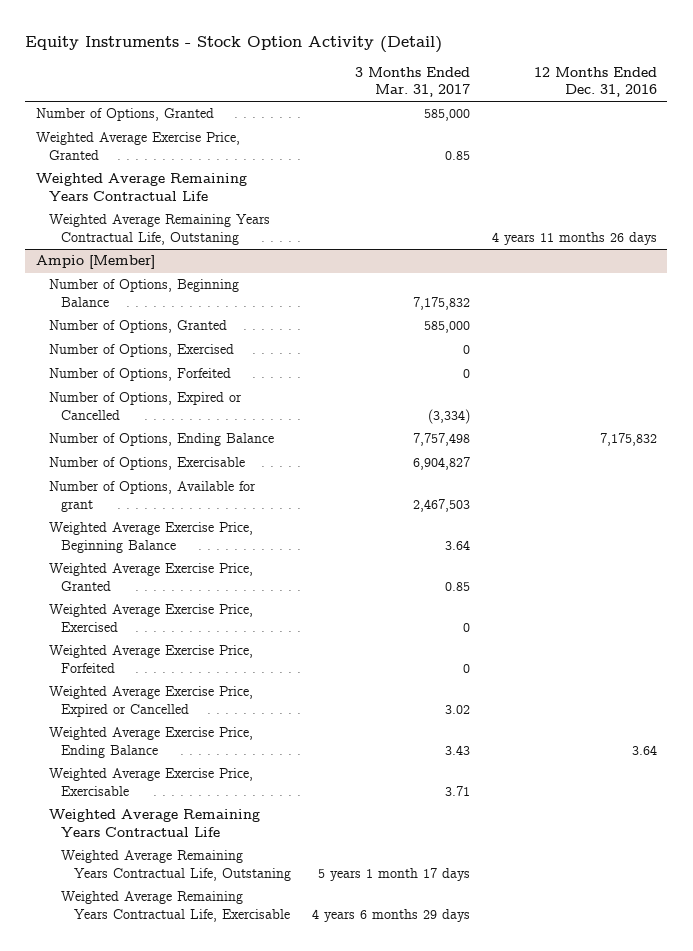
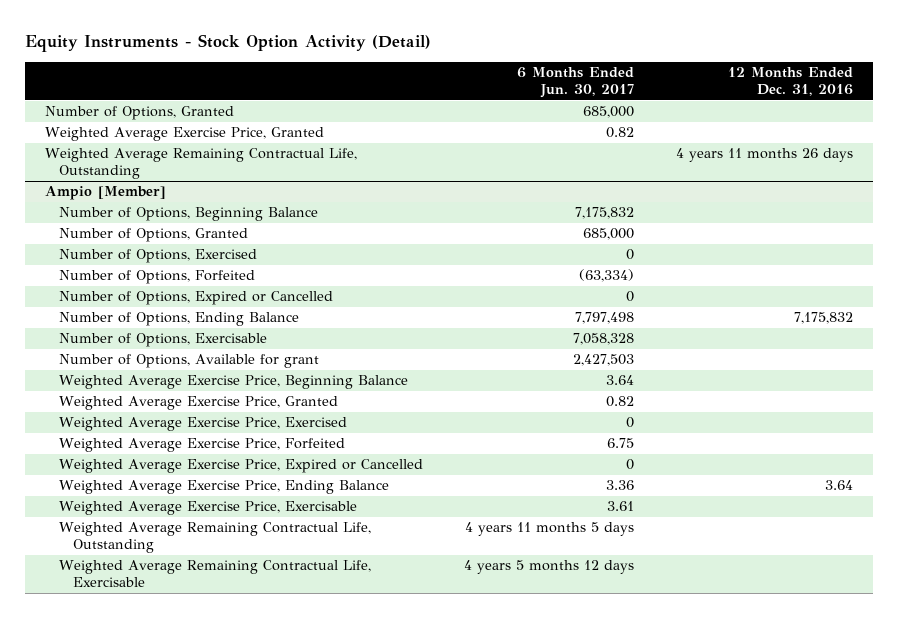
- | 3 Months Ended Mar. 31, 2017 | 12 Months Ended Dec. 31, 2016
+ | 6 Months Ended Jun. 30, 2017 | 12 Months Ended Dec. 31, 2016
- Weighted Average Remaining Years Contractual Life
- Weighted Average Remaining Years Contractual Life, Outstaning | | 4 years 11 months 26 days
+ Weighted Average Remaining Contractual Life, Outstanding | | 4 years 11 months 26 days
@ Ampio [Member]
- Weighted Average Remaining Years Contractual Life
- Weighted Average Remaining Years Contractual Life, Outstaning | 5 years 1 month 17 days |
- Weighted Average Remaining Years Contractual Life, Exercisable | 4 years 6 months 29 days |
+ Weighted Average Remaining Contractual Life, Outstanding | 4 years 11 months 5 days |
+ Weighted Average Remaining Contractual Life, Exercisable | 4 years 5 months 12 days |

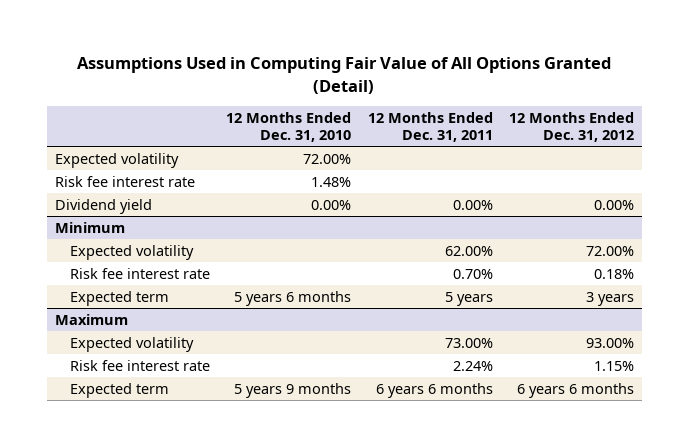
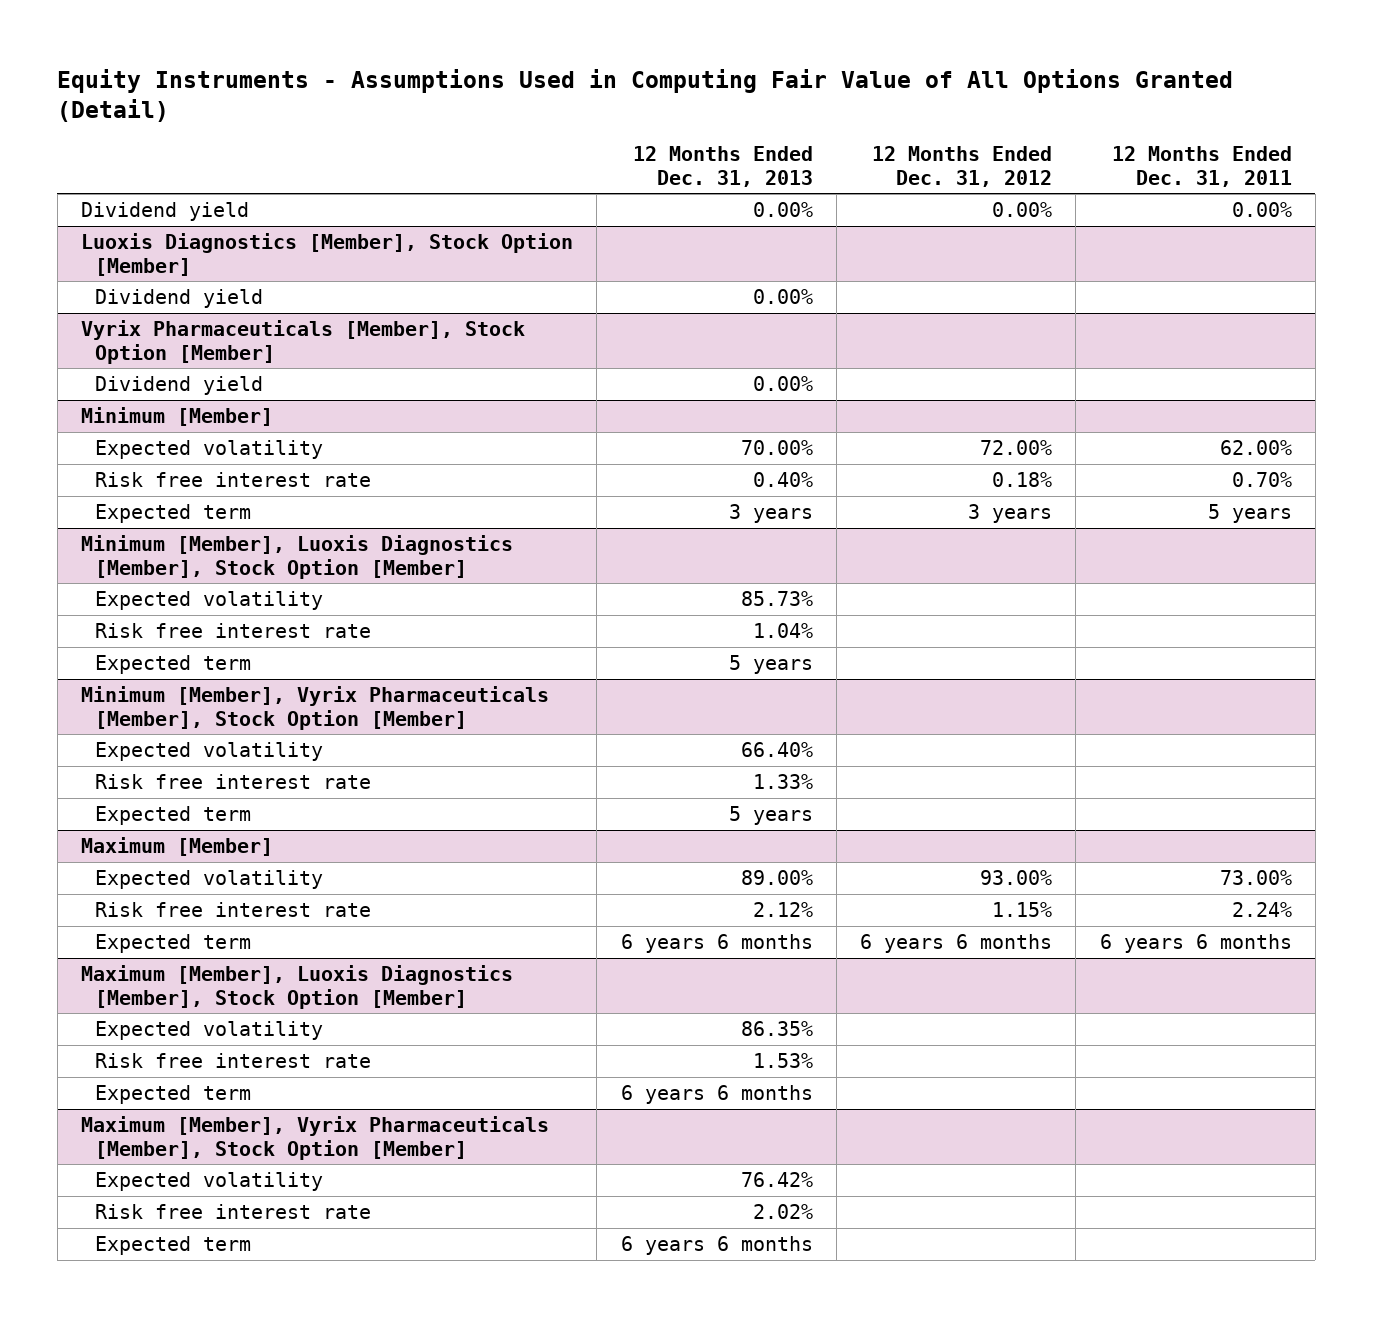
- Assumptions Used in Computing Fair Value of All Options Granted (Detail)
+ Equity Instruments - Assumptions Used in Computing Fair Value of All Options Granted (Detail)
- | 12 Months Ended Dec. 31, 2010 | 12 Months Ended Dec. 31, 2011 | 12 Months Ended Dec. 31, 2012
+ | 12 Months Ended Dec. 31, 2013 | 12 Months Ended Dec. 31, 2012 | 12 Months Ended Dec. 31, 2011
- Expected volatility | 72.00% | |
- Risk fee interest rate | 1.48% | |
- Minimum
+ Luoxis Diagnostics [Member], Stock Option [Member]
+ Dividend yield | 0.00% | |
+ Vyrix Pharmaceuticals [Member], Stock Option [Member]
+ Dividend yield | 0.00% | |
+ Minimum [Member]
- Risk fee interest rate | | 0.70% | 0.18%
+ Risk free interest rate | 0.40% | 0.18% | 0.70%
- Maximum
+ Minimum [Member], Luoxis Diagnostics [Member], Stock Option [Member]
+ Expected volatility | 85.73% | |
+ Risk free interest rate | 1.04% | |
+ Expected term | 5 years | |
+ Minimum [Member], Vyrix Pharmaceuticals [Member], Stock Option [Member]
+ Expected volatility | 66.40% | |
+ Risk free interest rate | 1.33% | |
+ Expected term | 5 years | |
+ Maximum [Member]
- Risk fee interest rate | | 2.24% | 1.15%
+ Risk free interest rate | 2.12% | 1.15% | 2.24%
+ Maximum [Member], Luoxis Diagnostics [Member], Stock Option [Member]
+ Expected volatility | 86.35% | |
+ Risk free interest rate | 1.53% | |
+ Expected term | 6 years 6 months | |
+ Maximum [Member], Vyrix Pharmaceuticals [Member], Stock Option [Member]
+ Expected volatility | 76.42% | |
+ Risk free interest rate | 2.02% | |
+ Expected term | 6 years 6 months | |

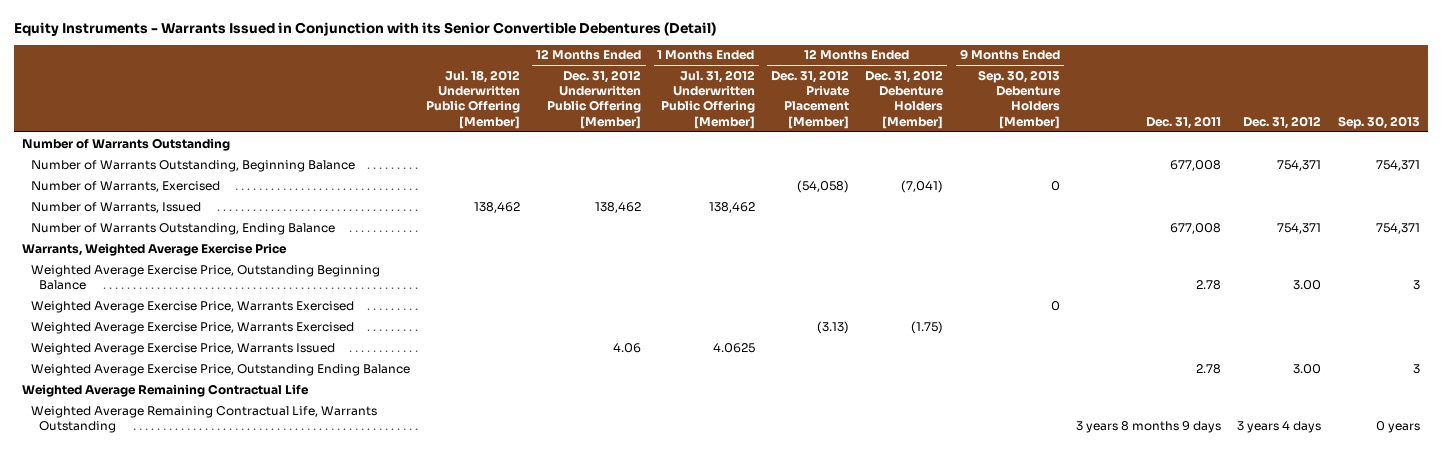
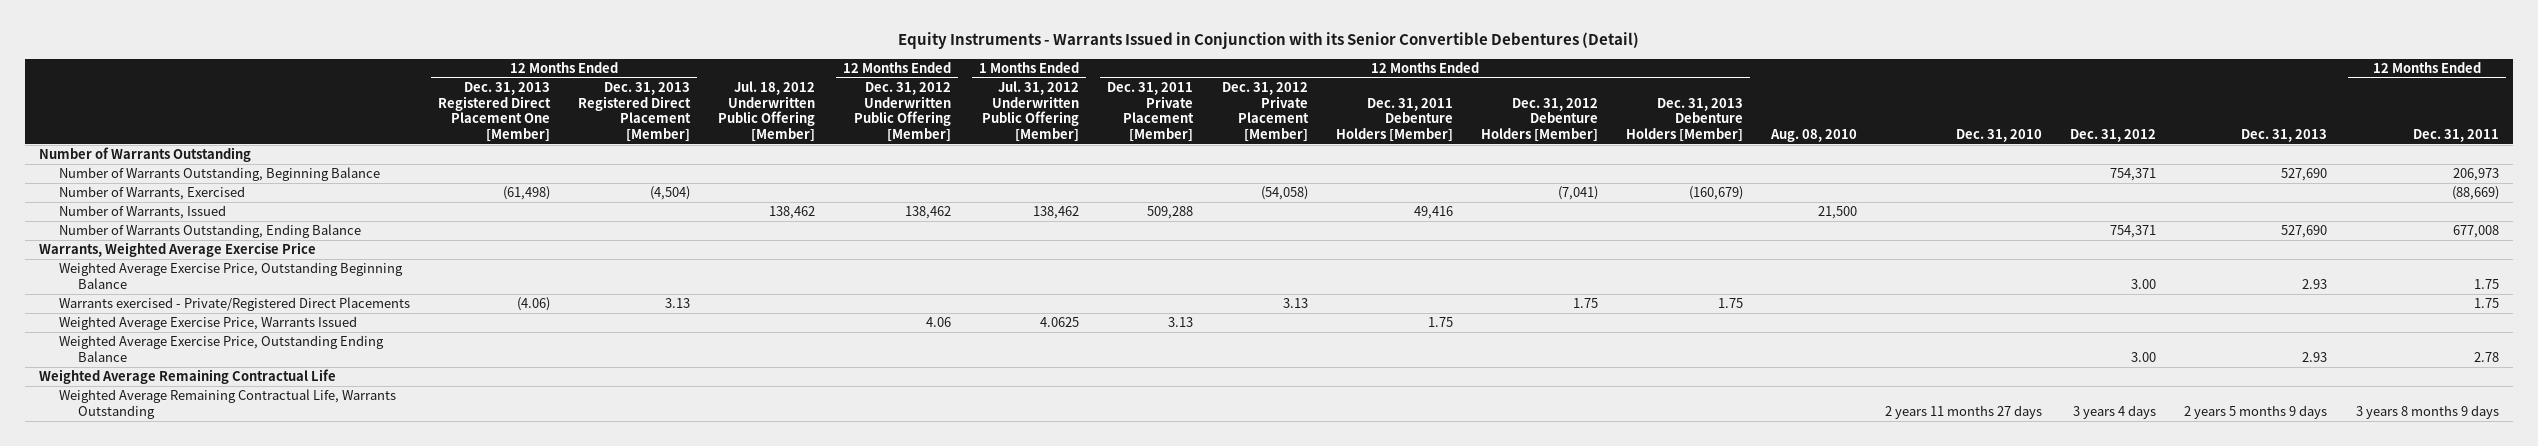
- | Jul. 18, 2012 Underwritten Public Offering [Member] | 12 Months Ended Dec. 31, 2012 Underwritten Public Offering [Member] | 1 Months Ended Jul. 31, 2012 Underwritten Public Offering [Member] | 12 Months Ended Dec. 31, 2012 Private Placement [Member] | 12 Months Ended Dec. 31, 2012 Debenture Holders [Member] | 9 Months Ended Sep. 30, 2013 Debenture Holders [Member] | Dec. 31, 2011 | Dec. 31, 2012 | Sep. 30, 2013
+ | 12 Months Ended Dec. 31, 2013 Registered Direct Placement One [Member] | 12 Months Ended Dec. 31, 2013 Registered Direct Placement [Member] | Jul. 18, 2012 Underwritten Public Offering [Member] | 12 Months Ended Dec. 31, 2012 Underwritten Public Offering [Member] | 1 Months Ended Jul. 31, 2012 Underwritten Public Offering [Member] | 12 Months Ended Dec. 31, 2011 Private Placement [Member] | 12 Months Ended Dec. 31, 2012 Private Placement [Member] | 12 Months Ended Dec. 31, 2011 Debenture Holders [Member] | 12 Months Ended Dec. 31, 2012 Debenture Holders [Member] | 12 Months Ended Dec. 31, 2013 Debenture Holders [Member] | Aug. 08, 2010 | Dec. 31, 2010 | Dec. 31, 2012 | Dec. 31, 2013 | 12 Months Ended Dec. 31, 2011
- Weighted Average Exercise Price, Warrants Exercised | | | | | | 0 | | |
- Weighted Average Exercise Price, Warrants Exercised | | | | (3.13) | (1.75) | | | |
+ Warrants exercised - Private/Registered Direct Placements | (4.06) | 3.13 | | | | | 3.13 | | 1.75 | 1.75 | | | | | 1.75

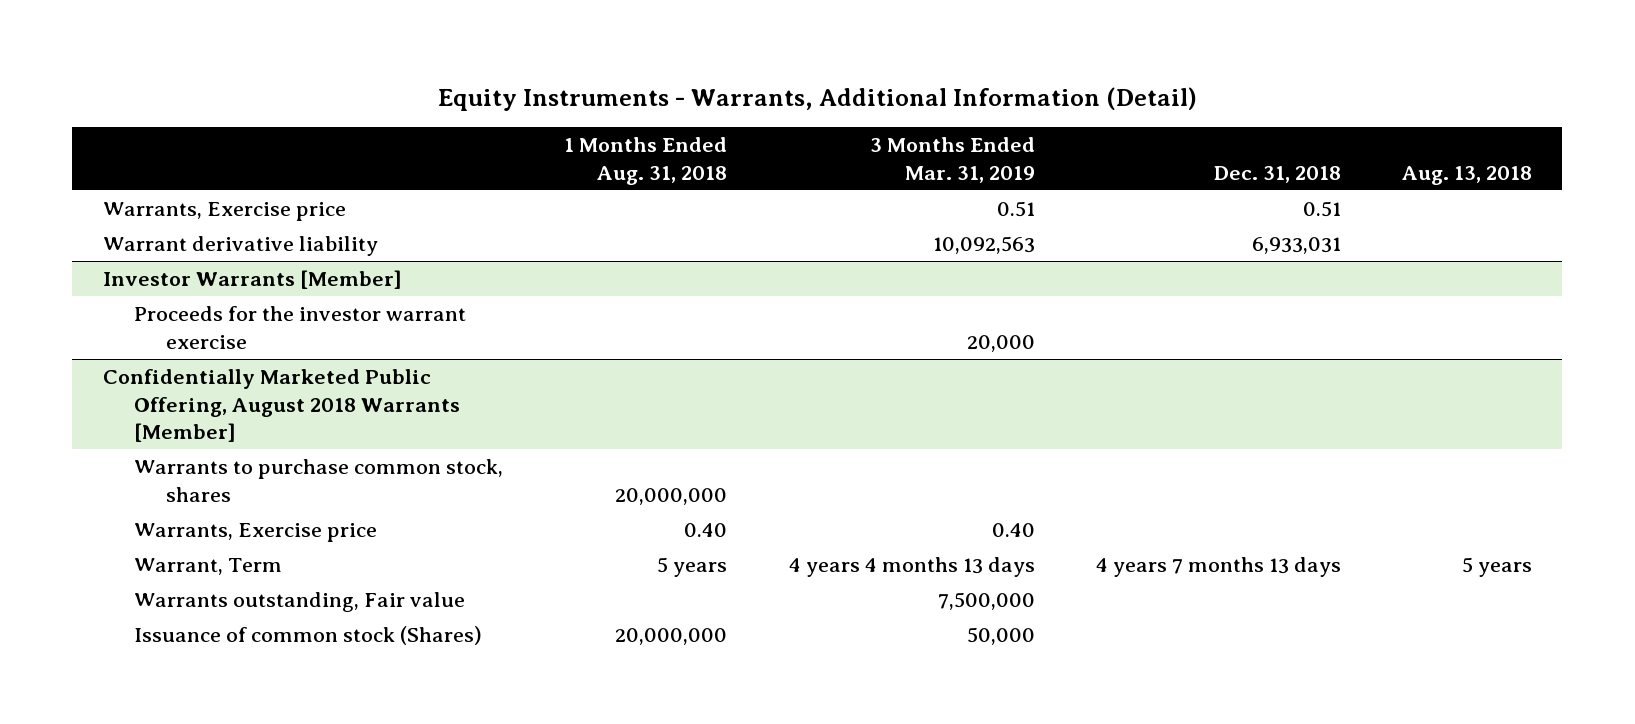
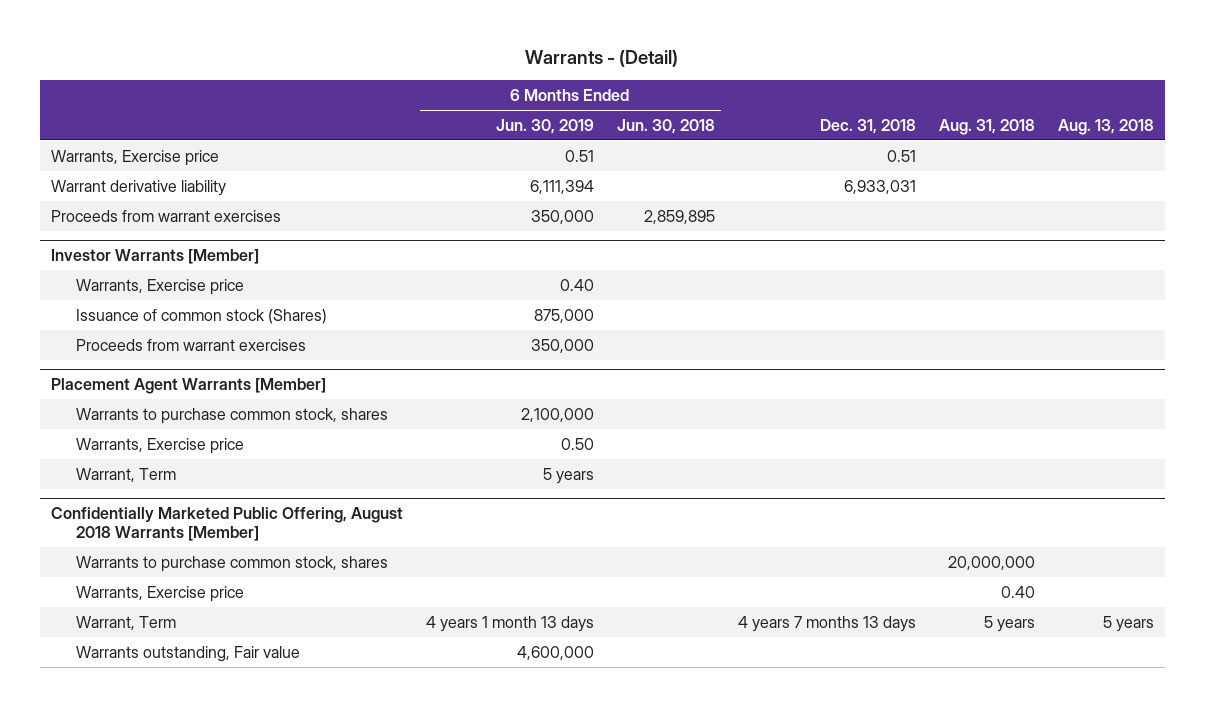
- Equity Instruments - Warrants, Additional Information (Detail)
+ Warrants - (Detail)
- | 1 Months Ended Aug. 31, 2018 | 3 Months Ended Mar. 31, 2019 | Dec. 31, 2018 | Aug. 13, 2018
+ | 6 Months Ended Jun. 30, 2019 | 6 Months Ended Jun. 30, 2018 | Dec. 31, 2018 | Aug. 31, 2018 | Aug. 13, 2018
+ Proceeds from warrant exercises | 350,000 | 2,859,895 | | |
@ Investor Warrants [Member]
- Proceeds for the investor warrant exercise | | 20,000 | |
+ Warrants, Exercise price | 0.40 | | | |
+ Issuance of common stock (Shares) | 875,000 | | | |
+ Proceeds from warrant exercises | 350,000 | | | |
+ Placement Agent Warrants [Member]
+ Warrants to purchase common stock, shares | 2,100,000 | | | |
+ Warrants, Exercise price | 0.50 | | | |
+ Warrant, Term | 5 years | | | |
@ Confidentially Marketed Public Offering, August 2018 Warrants [Member]
- Issuance of common stock (Shares) | 20,000,000 | 50,000 | |

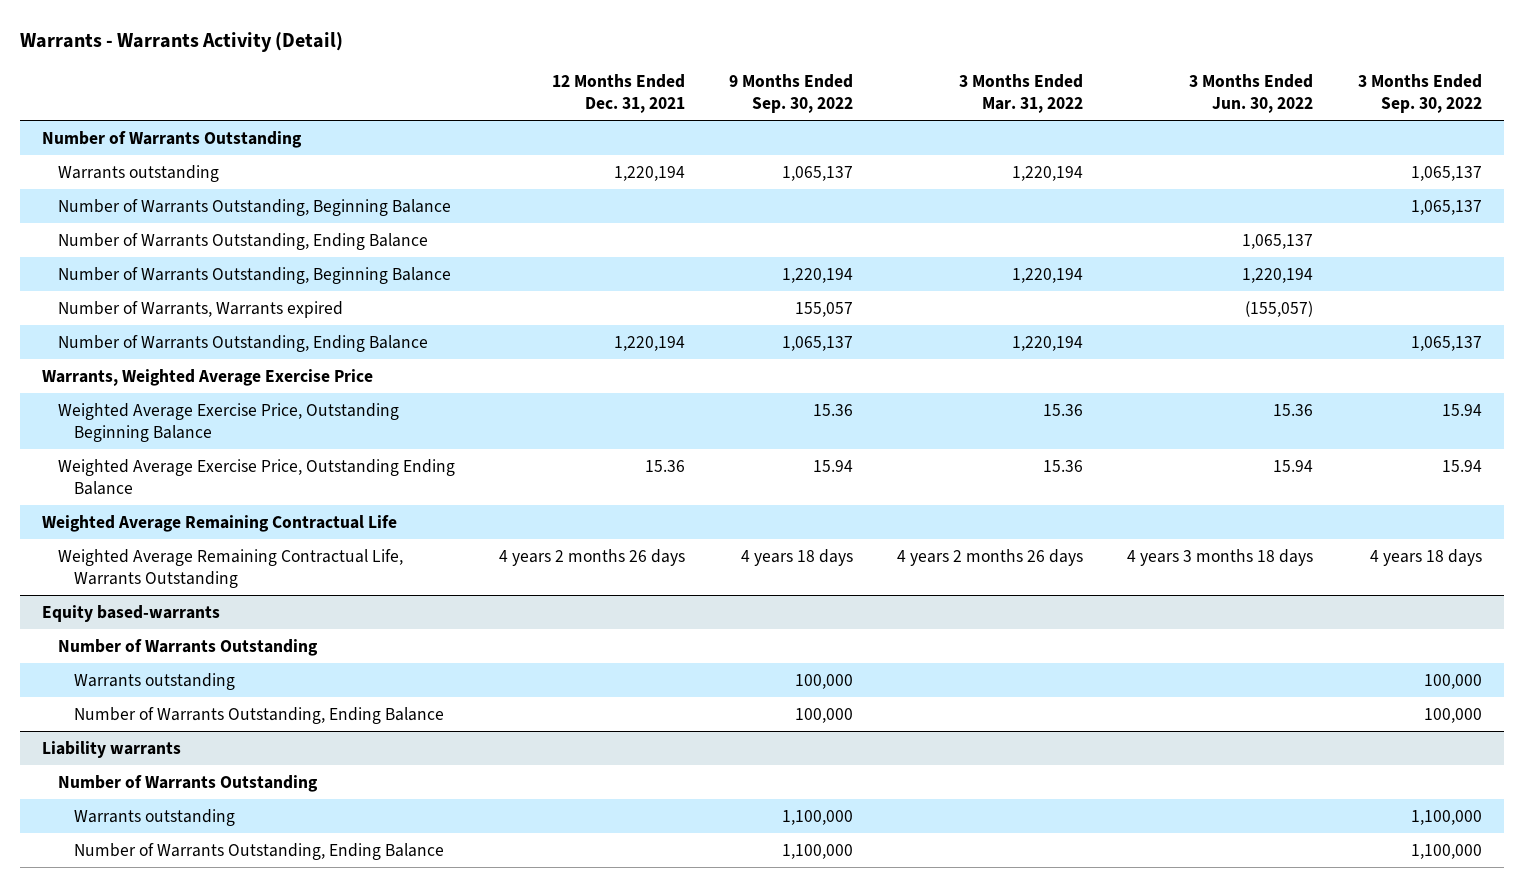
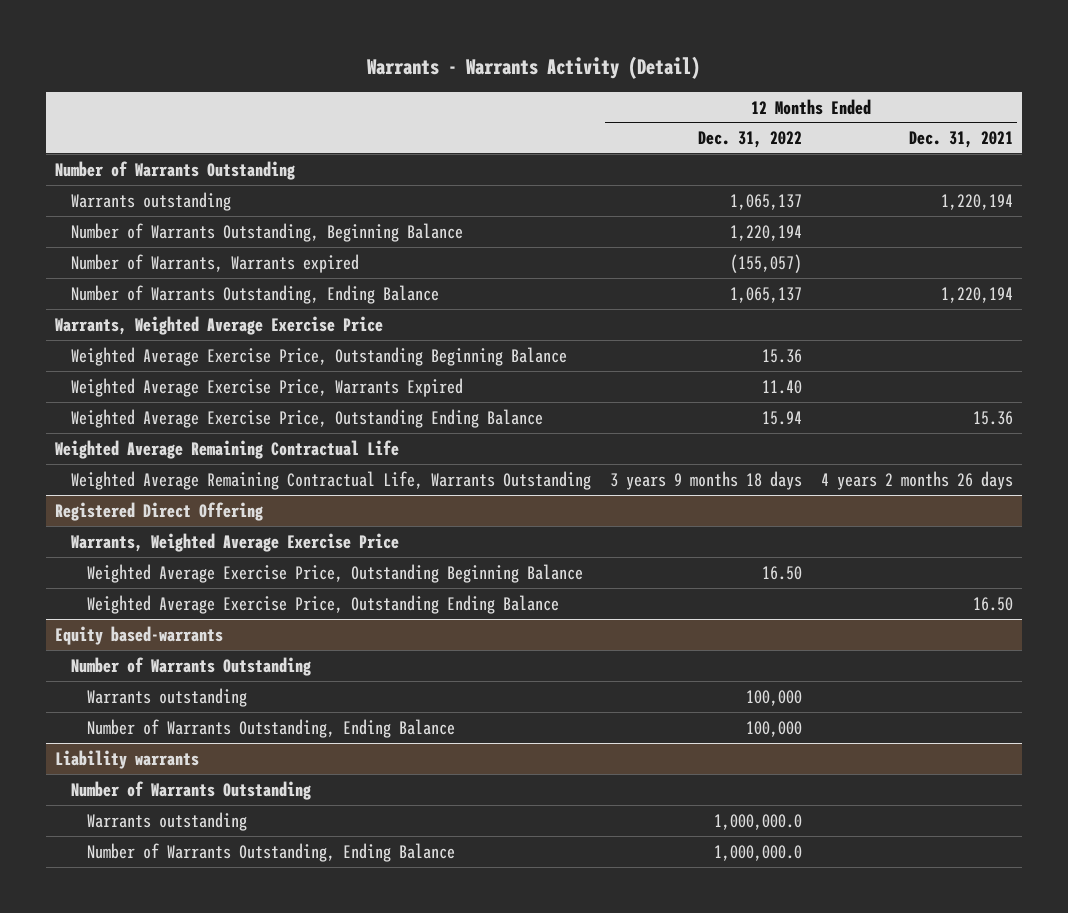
- | 12 Months Ended Dec. 31, 2021 | 9 Months Ended Sep. 30, 2022 | 3 Months Ended Mar. 31, 2022 | 3 Months Ended Jun. 30, 2022 | 3 Months Ended Sep. 30, 2022
+ | 12 Months Ended Dec. 31, 2022 | 12 Months Ended Dec. 31, 2021
- Number of Warrants Outstanding, Ending Balance | | | | 1,065,137 |
- Number of Warrants Outstanding, Beginning Balance | | 1,220,194 | 1,220,194 | 1,220,194 |
+ Weighted Average Exercise Price, Warrants Expired | 11.40 |
+ Registered Direct Offering
+ Warrants, Weighted Average Exercise Price
+ Weighted Average Exercise Price, Outstanding Beginning Balance | 16.50 |
+ Weighted Average Exercise Price, Outstanding Ending Balance | | 16.50

